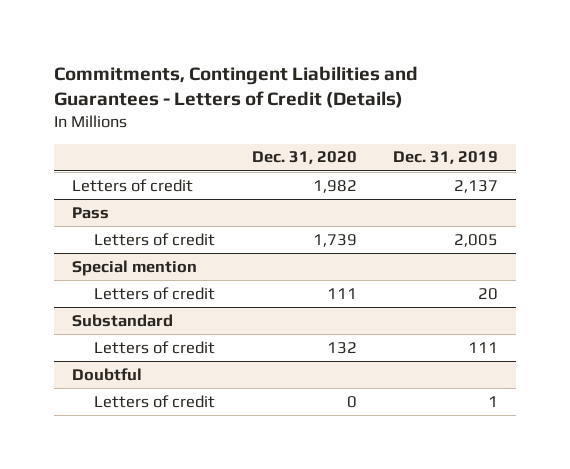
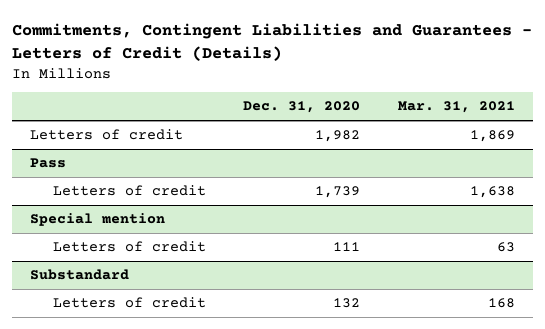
- | Dec. 31, 2020 | Dec. 31, 2019
+ | Dec. 31, 2020 | Mar. 31, 2021
- Doubtful
- Letters of credit | 0 | 1

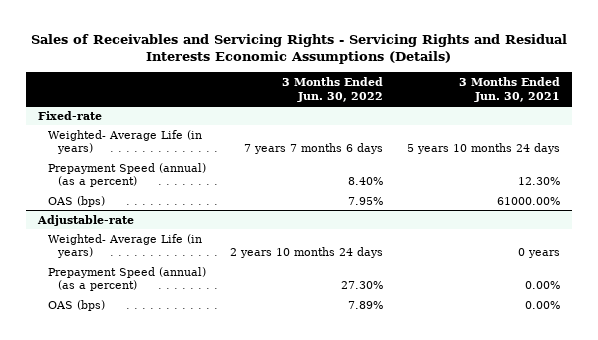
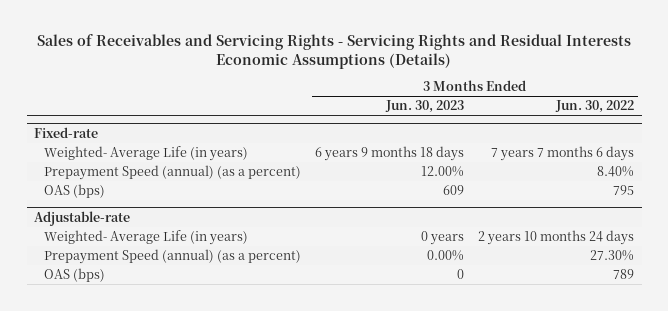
- | 3 Months Ended Jun. 30, 2022 | 3 Months Ended Jun. 30, 2021
+ | 3 Months Ended Jun. 30, 2023 | 3 Months Ended Jun. 30, 2022
@ Fixed-rate
- OAS (bps) | 7.95% | 61000.00%
+ OAS (bps) | 609 | 795
@ Adjustable-rate
- OAS (bps) | 7.89% | 0.00%
+ OAS (bps) | 0 | 789

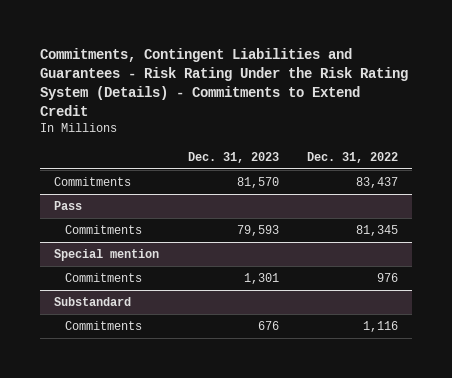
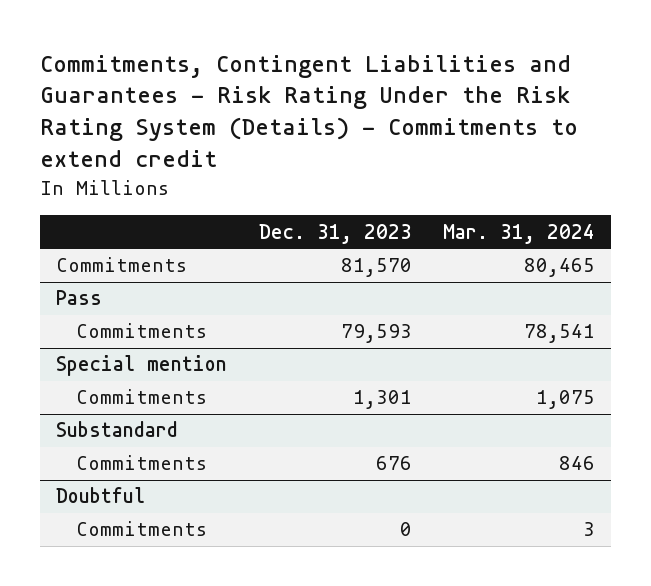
- Commitments, Contingent Liabilities and Guarantees - Risk Rating Under the Risk Rating System (Details) - Commitments to Extend Credit
+ Commitments, Contingent Liabilities and Guarantees - Risk Rating Under the Risk Rating System (Details) - Commitments to extend credit
- | Dec. 31, 2023 | Dec. 31, 2022
+ | Dec. 31, 2023 | Mar. 31, 2024
+ Doubtful
+ Commitments | 0 | 3

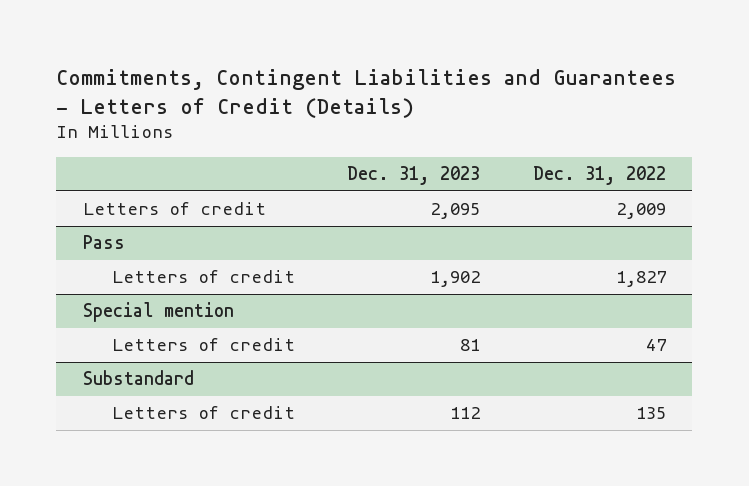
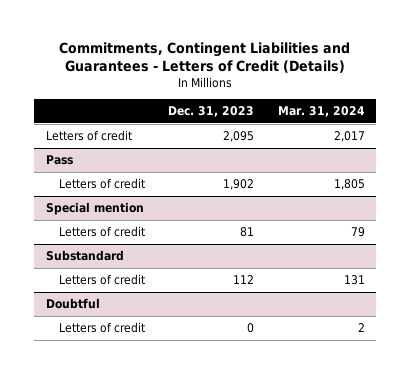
- | Dec. 31, 2023 | Dec. 31, 2022
+ | Dec. 31, 2023 | Mar. 31, 2024
+ Doubtful
+ Letters of credit | 0 | 2

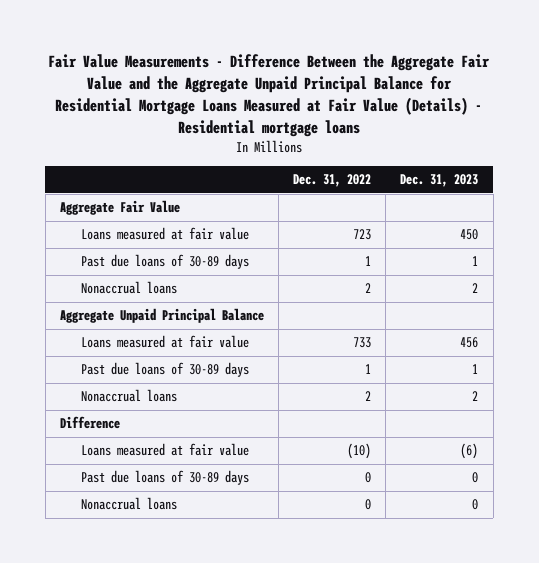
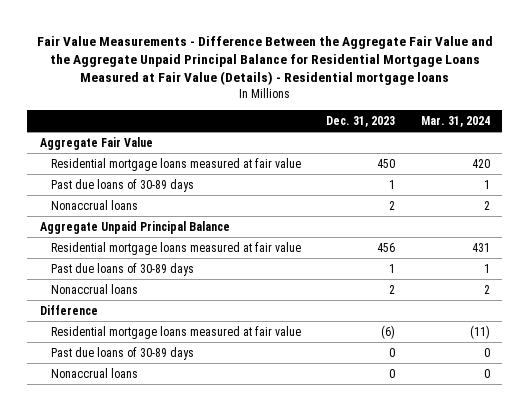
- | Dec. 31, 2022 | Dec. 31, 2023
+ | Dec. 31, 2023 | Mar. 31, 2024
- Loans measured at fair value | 723 | 450
+ Residential mortgage loans measured at fair value | 450 | 420
- Loans measured at fair value | 733 | 456
+ Residential mortgage loans measured at fair value | 456 | 431
- Loans measured at fair value | (10) | (6)
+ Residential mortgage loans measured at fair value | (6) | (11)

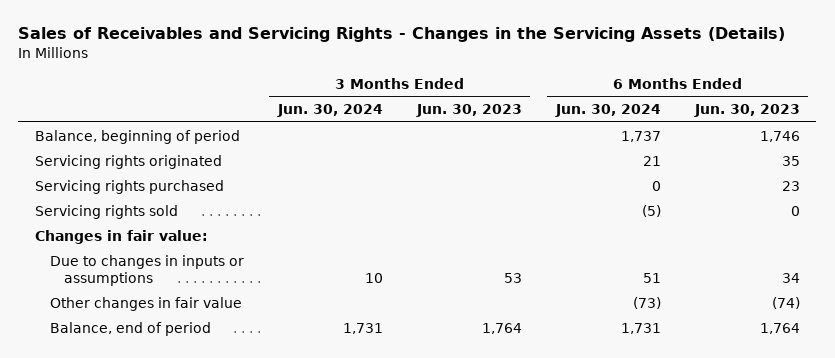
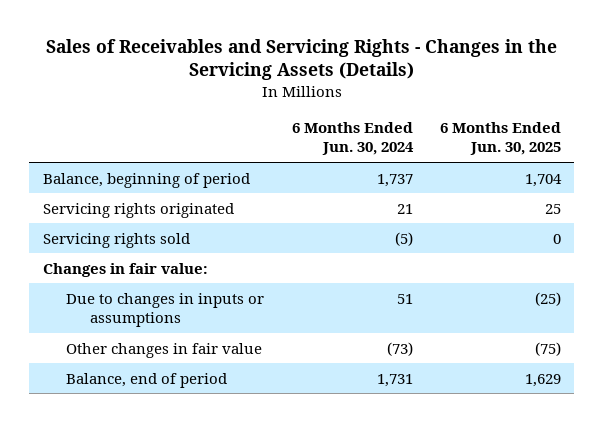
- | 3 Months Ended Jun. 30, 2024 | 3 Months Ended Jun. 30, 2023 | 6 Months Ended Jun. 30, 2024 | 6 Months Ended Jun. 30, 2023
+ | 6 Months Ended Jun. 30, 2024 | 6 Months Ended Jun. 30, 2025
- Servicing rights purchased | | | 0 | 23

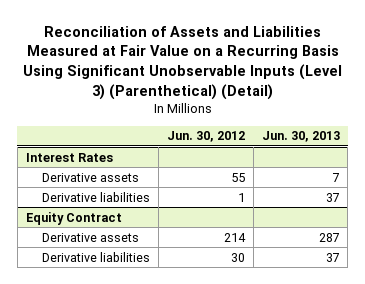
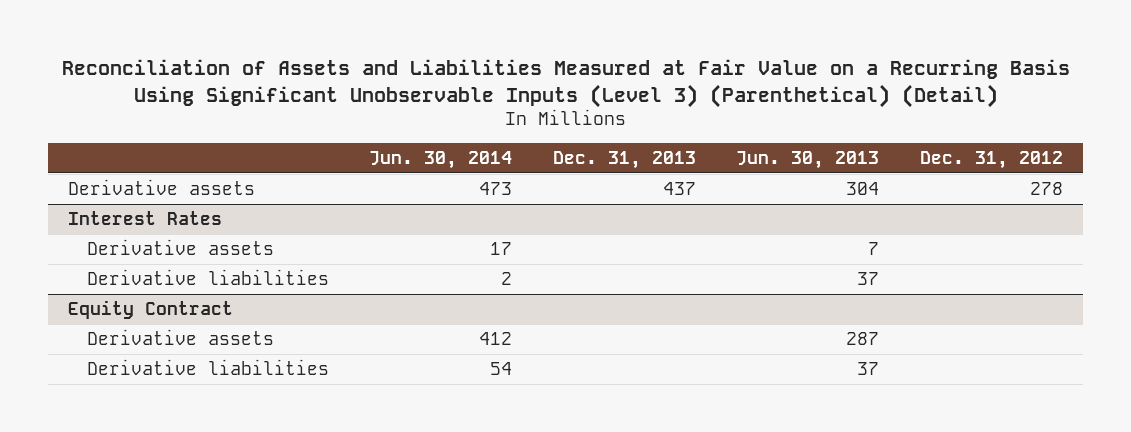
- | Jun. 30, 2012 | Jun. 30, 2013
+ | Jun. 30, 2014 | Dec. 31, 2013 | Jun. 30, 2013 | Dec. 31, 2012
+ Derivative assets | 473 | 437 | 304 | 278

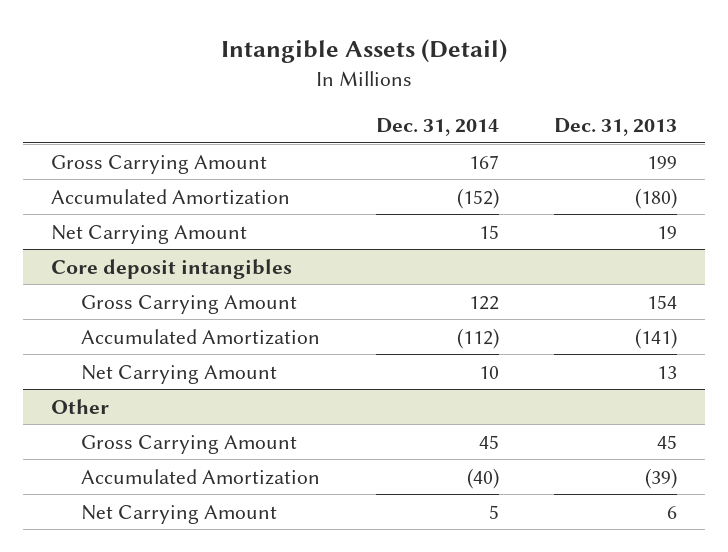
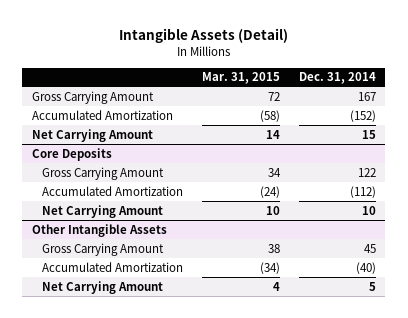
- | Dec. 31, 2014 | Dec. 31, 2013
+ | Mar. 31, 2015 | Dec. 31, 2014
- Core deposit intangibles
+ Core Deposits
- Other
+ Other Intangible Assets

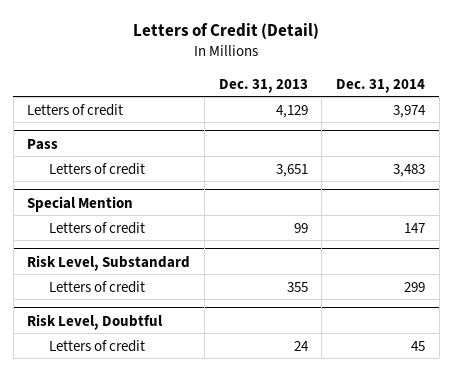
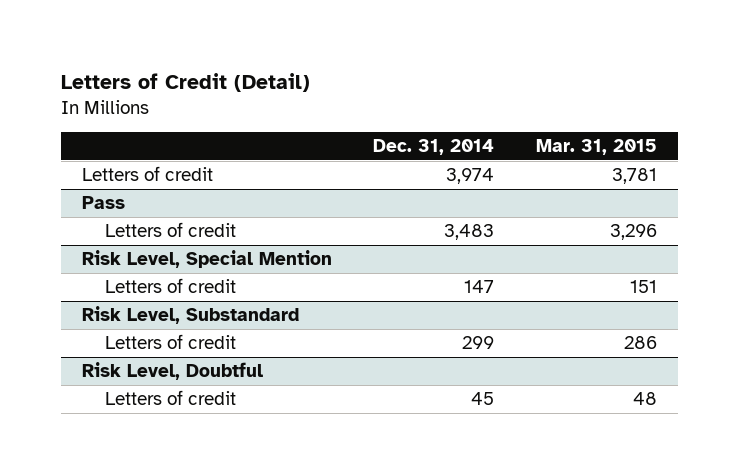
- | Dec. 31, 2013 | Dec. 31, 2014
+ | Dec. 31, 2014 | Mar. 31, 2015
- Special Mention
+ Risk Level, Special Mention

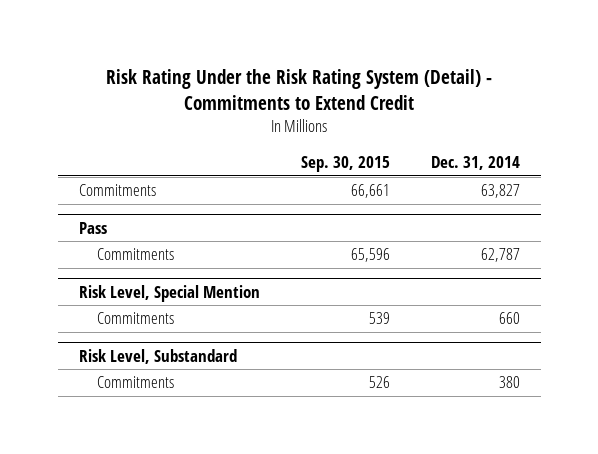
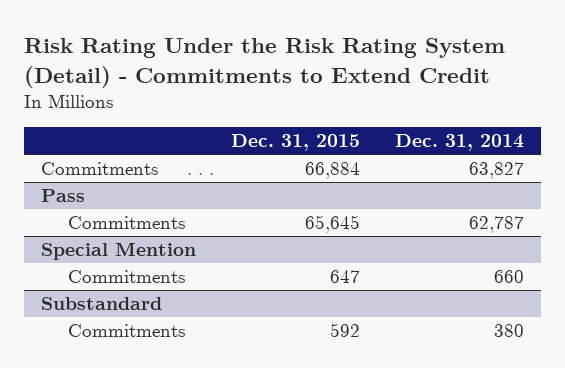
- | Sep. 30, 2015 | Dec. 31, 2014
+ | Dec. 31, 2015 | Dec. 31, 2014
- Risk Level, Special Mention
+ Special Mention
- Risk Level, Substandard
+ Substandard

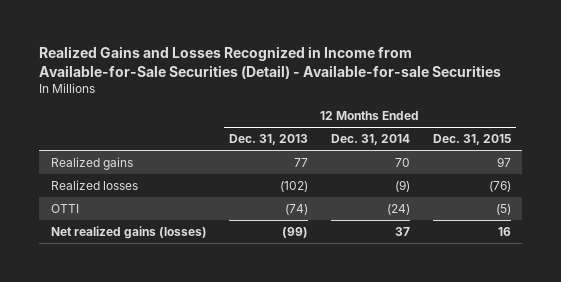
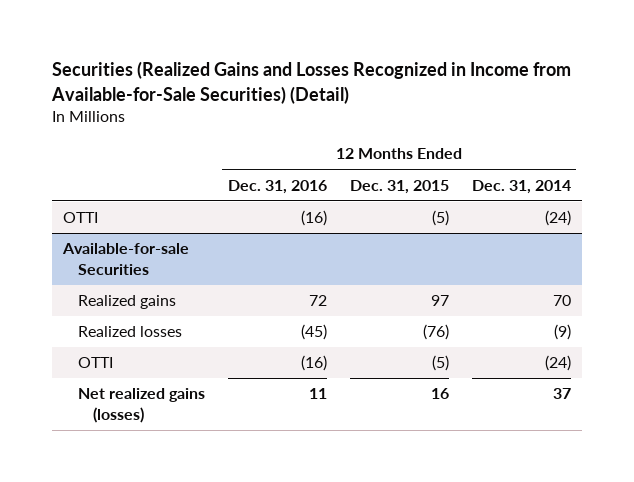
- Realized Gains and Losses Recognized in Income from Available-for-Sale Securities (Detail) - Available-for-sale Securities
+ Securities (Realized Gains and Losses Recognized in Income from Available-for-Sale Securities) (Detail)
- | 12 Months Ended Dec. 31, 2013 | 12 Months Ended Dec. 31, 2014 | 12 Months Ended Dec. 31, 2015
+ | 12 Months Ended Dec. 31, 2016 | 12 Months Ended Dec. 31, 2015 | 12 Months Ended Dec. 31, 2014
+ OTTI | (16) | (5) | (24)
+ Available-for-sale Securities

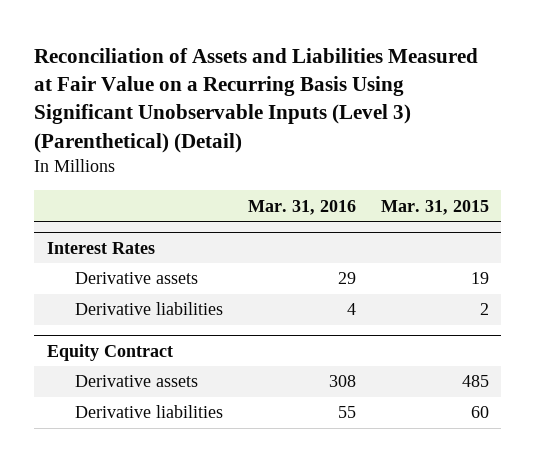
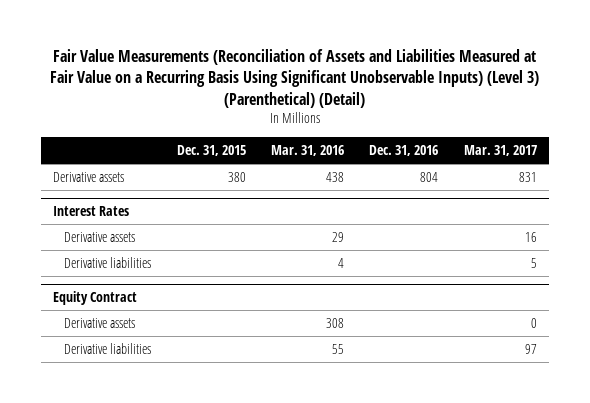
- Reconciliation of Assets and Liabilities Measured at Fair Value on a Recurring Basis Using Significant Unobservable Inputs (Level 3) (Parenthetical) (Detail)
+ Fair Value Measurements (Reconciliation of Assets and Liabilities Measured at Fair Value on a Recurring Basis Using Significant Unobservable Inputs) (Level 3) (Parenthetical) (Detail)
- | Mar. 31, 2016 | Mar. 31, 2015
+ | Dec. 31, 2015 | Mar. 31, 2016 | Dec. 31, 2016 | Mar. 31, 2017
+ Derivative assets | 380 | 438 | 804 | 831

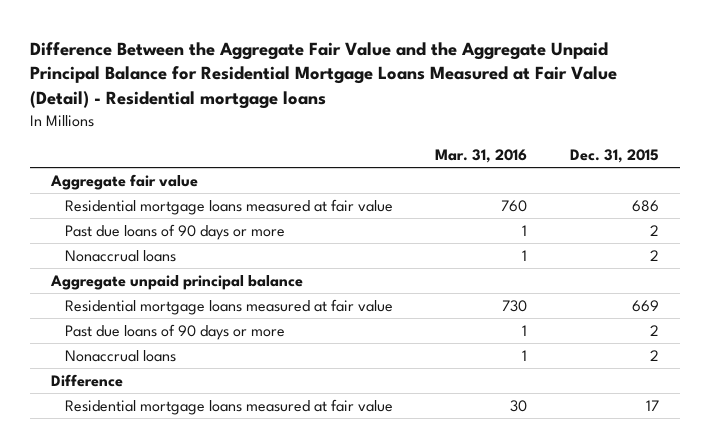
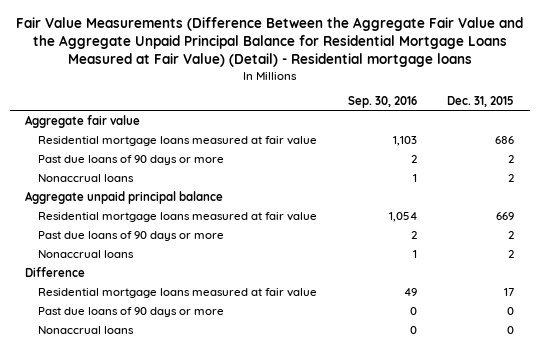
- Difference Between the Aggregate Fair Value and the Aggregate Unpaid Principal Balance for Residential Mortgage Loans Measured at Fair Value (Detail) - Residential mortgage loans
+ Fair Value Measurements (Difference Between the Aggregate Fair Value and the Aggregate Unpaid Principal Balance for Residential Mortgage Loans Measured at Fair Value) (Detail) - Residential mortgage loans
- | Mar. 31, 2016 | Dec. 31, 2015
+ | Sep. 30, 2016 | Dec. 31, 2015
+ Past due loans of 90 days or more | 0 | 0
+ Nonaccrual loans | 0 | 0

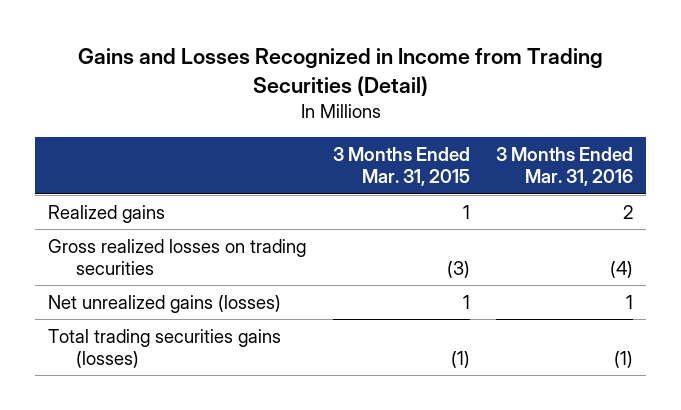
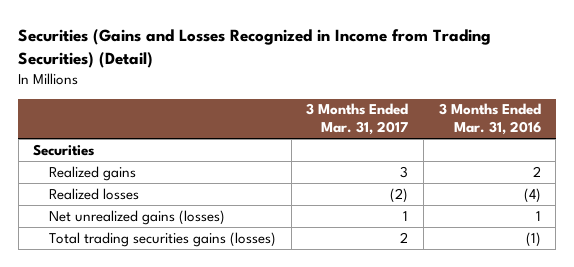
- Gains and Losses Recognized in Income from Trading Securities (Detail)
+ Securities (Gains and Losses Recognized in Income from Trading Securities) (Detail)
- | 3 Months Ended Mar. 31, 2015 | 3 Months Ended Mar. 31, 2016
+ | 3 Months Ended Mar. 31, 2017 | 3 Months Ended Mar. 31, 2016
+ Securities
- Gross realized losses on trading securities | (3) | (4)
+ Realized losses | (2) | (4)

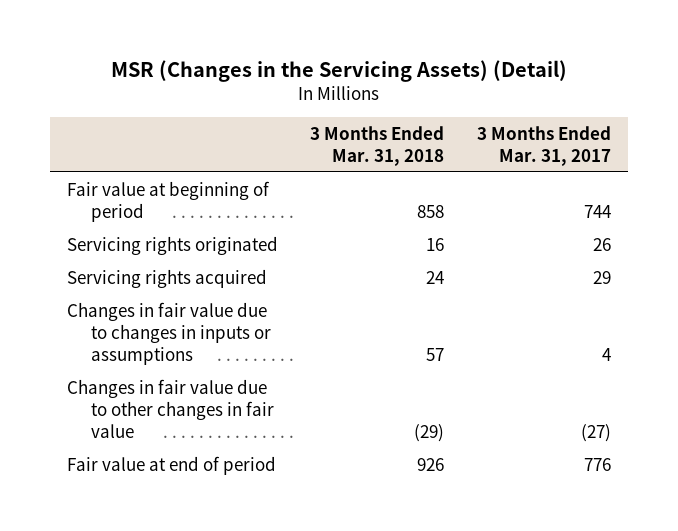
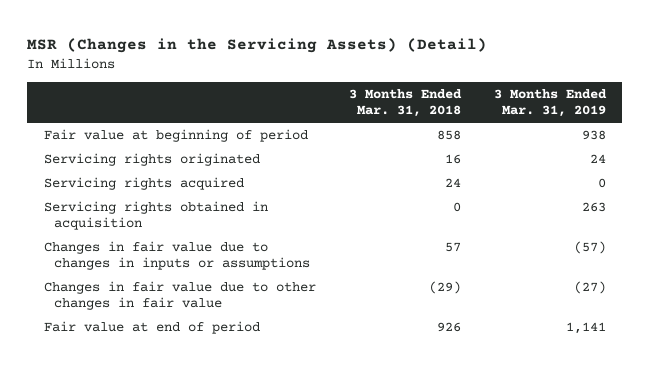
- | 3 Months Ended Mar. 31, 2018 | 3 Months Ended Mar. 31, 2017
+ | 3 Months Ended Mar. 31, 2018 | 3 Months Ended Mar. 31, 2019
+ Servicing rights obtained in acquisition | 0 | 263

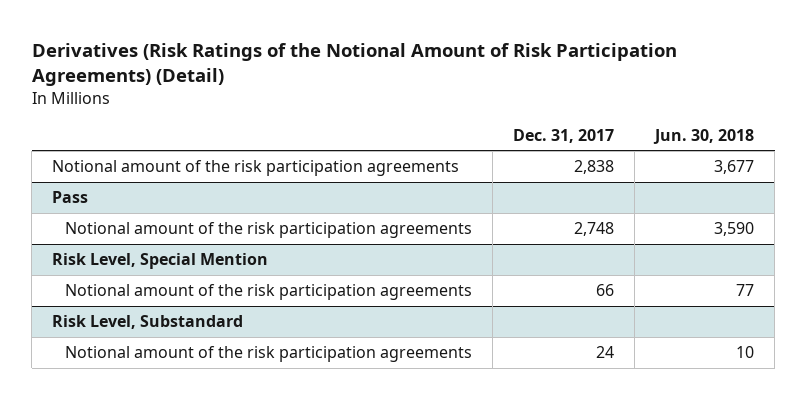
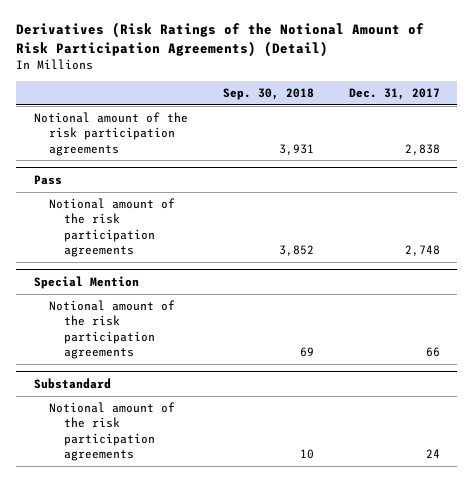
- | Dec. 31, 2017 | Jun. 30, 2018
+ | Sep. 30, 2018 | Dec. 31, 2017
- Risk Level, Special Mention
+ Special Mention
- Risk Level, Substandard
+ Substandard

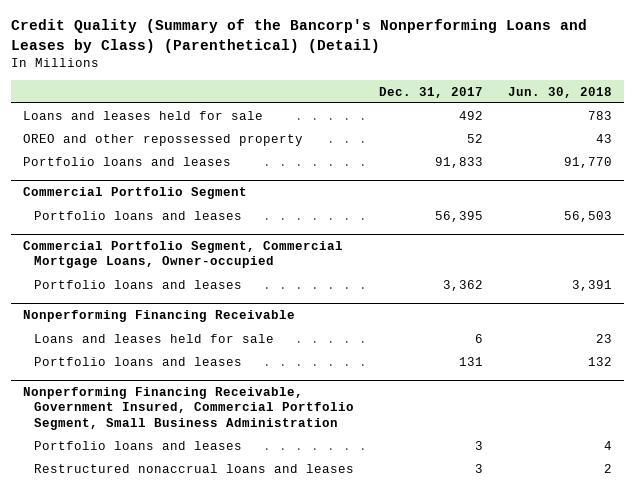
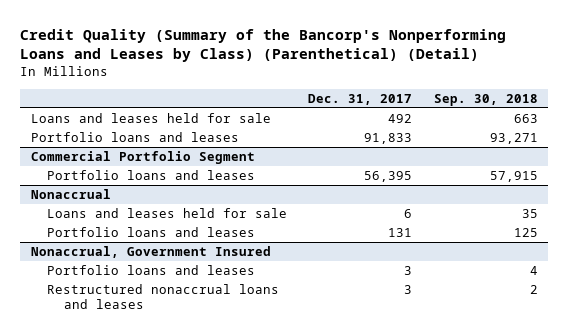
- | Dec. 31, 2017 | Jun. 30, 2018
+ | Dec. 31, 2017 | Sep. 30, 2018
- OREO and other repossessed property | 52 | 43
- Commercial Portfolio Segment, Commercial Mortgage Loans, Owner-occupied
- Portfolio loans and leases | 3,362 | 3,391
- Nonperforming Financing Receivable
+ Nonaccrual
- Nonperforming Financing Receivable, Government Insured, Commercial Portfolio Segment, Small Business Administration
+ Nonaccrual, Government Insured

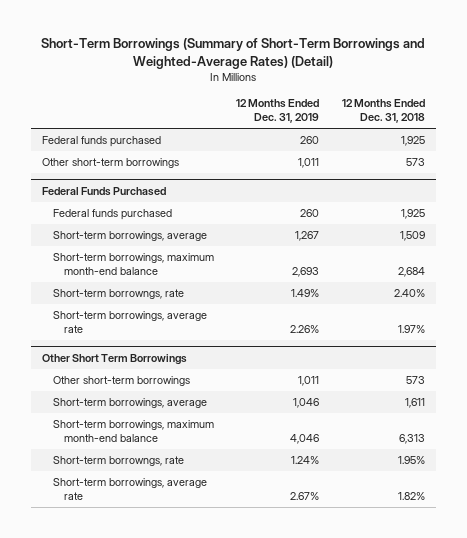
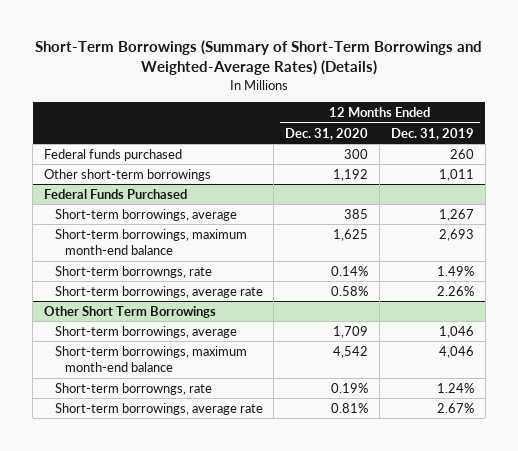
- Short-Term Borrowings (Summary of Short-Term Borrowings and Weighted-Average Rates) (Detail)
+ Short-Term Borrowings (Summary of Short-Term Borrowings and Weighted-Average Rates) (Details)
- | 12 Months Ended Dec. 31, 2019 | 12 Months Ended Dec. 31, 2018
+ | 12 Months Ended Dec. 31, 2020 | 12 Months Ended Dec. 31, 2019
@ Federal Funds Purchased
- Federal funds purchased | 260 | 1,925
@ Other Short Term Borrowings
- Other short-term borrowings | 1,011 | 573

